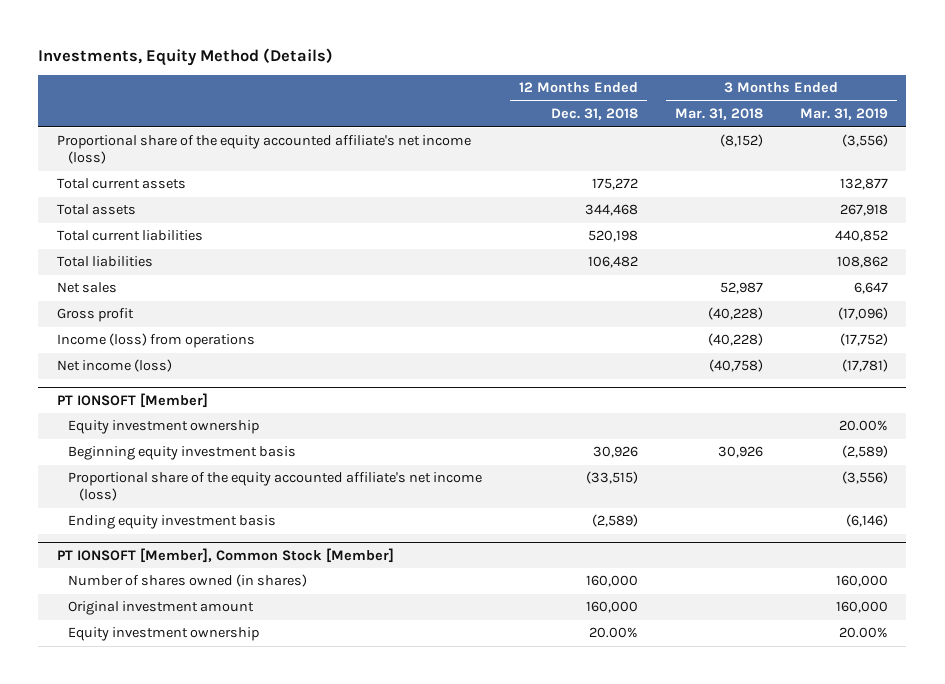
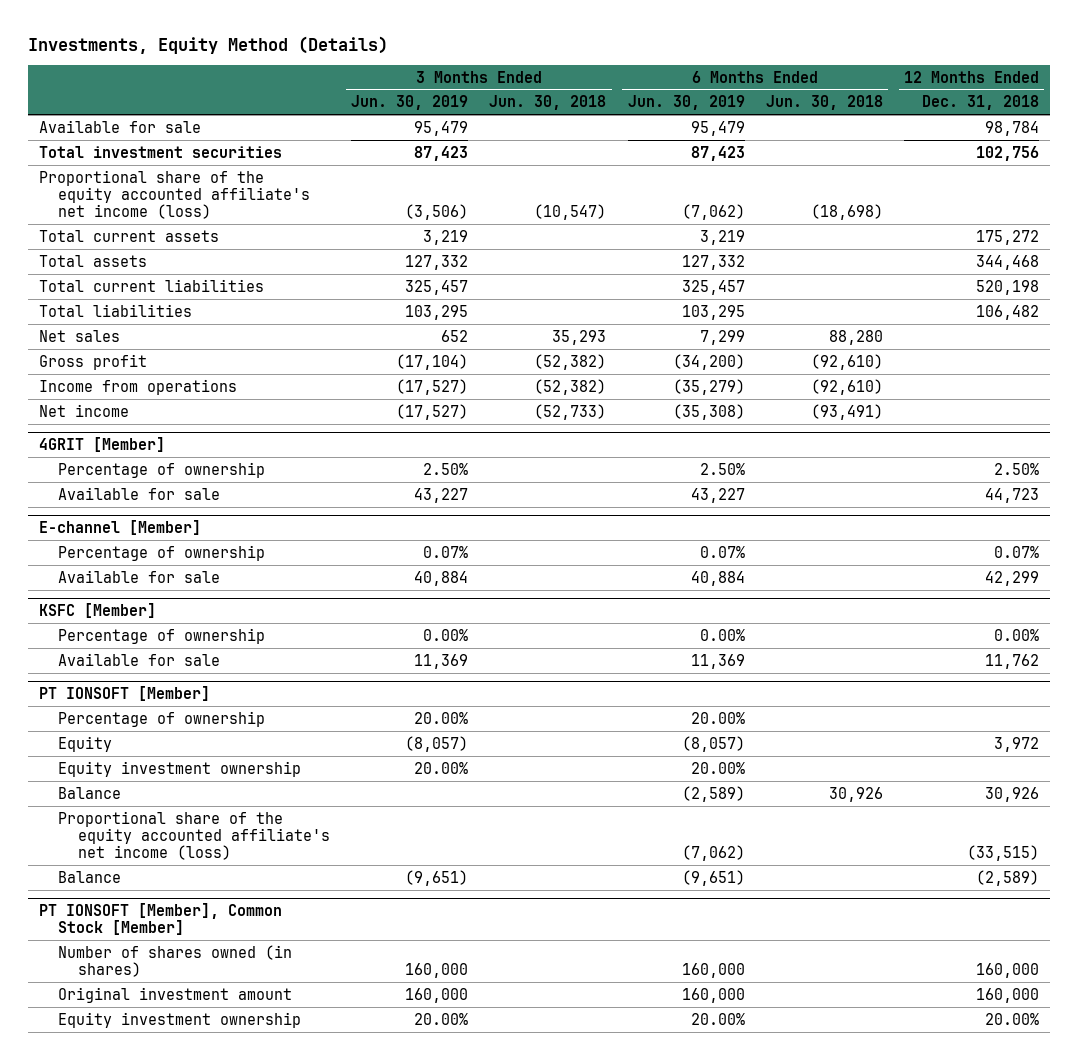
- | 12 Months Ended Dec. 31, 2018 | 3 Months Ended Mar. 31, 2018 | 3 Months Ended Mar. 31, 2019
+ | 3 Months Ended Jun. 30, 2019 | 3 Months Ended Jun. 30, 2018 | 6 Months Ended Jun. 30, 2019 | 6 Months Ended Jun. 30, 2018 | 12 Months Ended Dec. 31, 2018
+ Available for sale | 95,479 | | 95,479 | | 98,784
+ Total investment securities | 87,423 | | 87,423 | | 102,756
- Income (loss) from operations | | (40,228) | (17,752)
- Net income (loss) | | (40,758) | (17,781)
+ Income from operations | (17,527) | (52,382) | (35,279) | (92,610) |
+ Net income | (17,527) | (52,733) | (35,308) | (93,491) |
+ 4GRIT [Member]
+ Percentage of ownership | 2.50% | | 2.50% | | 2.50%
+ Available for sale | 43,227 | | 43,227 | | 44,723
+ E-channel [Member]
+ Percentage of ownership | 0.07% | | 0.07% | | 0.07%
+ Available for sale | 40,884 | | 40,884 | | 42,299
+ KSFC [Member]
+ Percentage of ownership | 0.00% | | 0.00% | | 0.00%
+ Available for sale | 11,369 | | 11,369 | | 11,762
@ PT IONSOFT [Member]
+ Percentage of ownership | 20.00% | | 20.00% | |
+ Equity | (8,057) | | (8,057) | | 3,972
- Beginning equity investment basis | 30,926 | 30,926 | (2,589)
+ Balance | | | (2,589) | 30,926 | 30,926
- Ending equity investment basis | (2,589) | | (6,146)
+ Balance | (9,651) | | (9,651) | | (2,589)

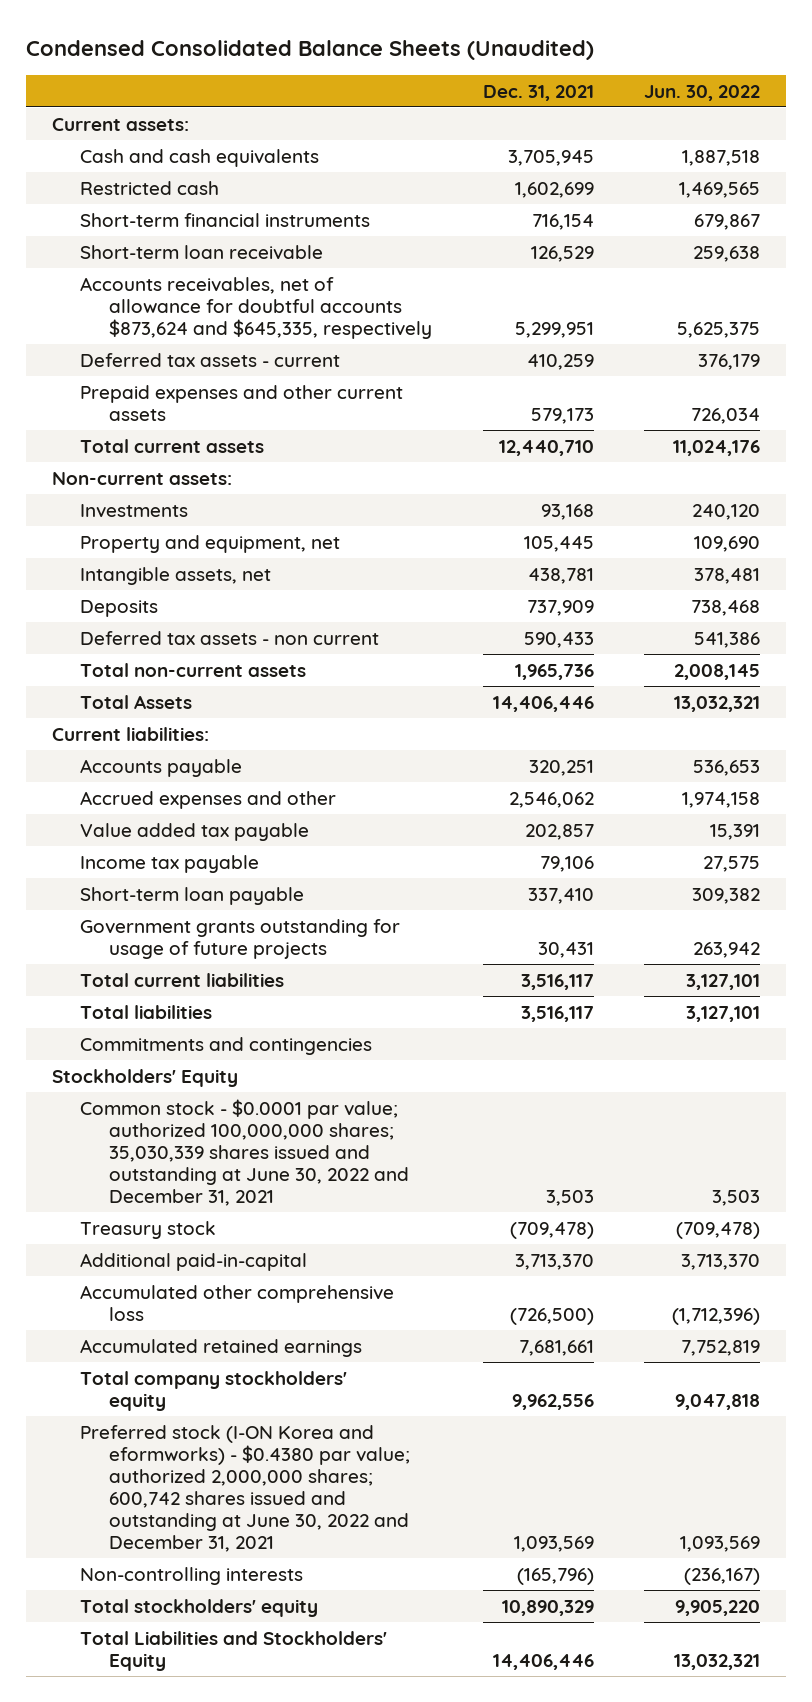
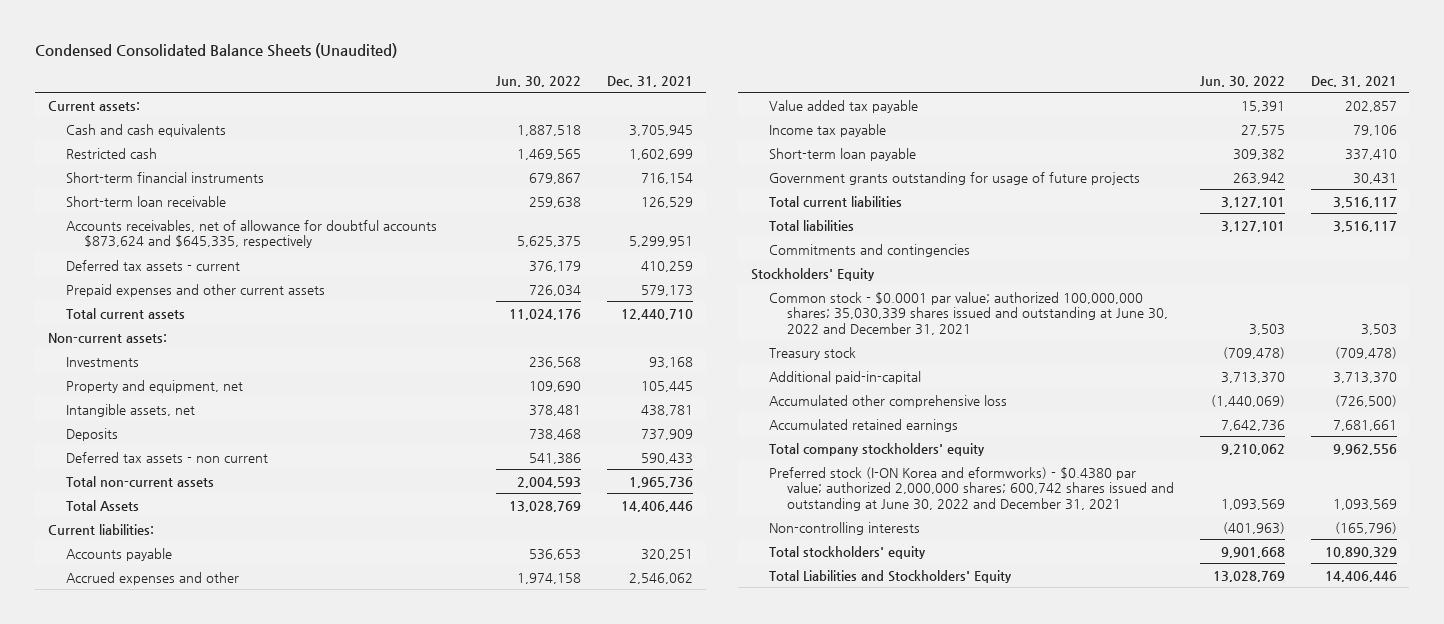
- | Dec. 31, 2021 | Jun. 30, 2022
+ | Jun. 30, 2022 | Dec. 31, 2021
- Investments | 93,168 | 240,120
+ Investments | 236,568 | 93,168
- Total non-current assets | 1,965,736 | 2,008,145
- Total Assets | 14,406,446 | 13,032,321
+ Total non-current assets | 2,004,593 | 1,965,736
+ Total Assets | 13,028,769 | 14,406,446
- Accumulated other comprehensive loss | (726,500) | (1,712,396)
- Accumulated retained earnings | 7,681,661 | 7,752,819
- Total company stockholders' equity | 9,962,556 | 9,047,818
+ Accumulated other comprehensive loss | (1,440,069) | (726,500)
+ Accumulated retained earnings | 7,642,736 | 7,681,661
+ Total company stockholders' equity | 9,210,062 | 9,962,556
- Non-controlling interests | (165,796) | (236,167)
- Total stockholders' equity | 10,890,329 | 9,905,220
- Total Liabilities and Stockholders' Equity | 14,406,446 | 13,032,321
+ Non-controlling interests | (401,963) | (165,796)
+ Total stockholders' equity | 9,901,668 | 10,890,329
+ Total Liabilities and Stockholders' Equity | 13,028,769 | 14,406,446

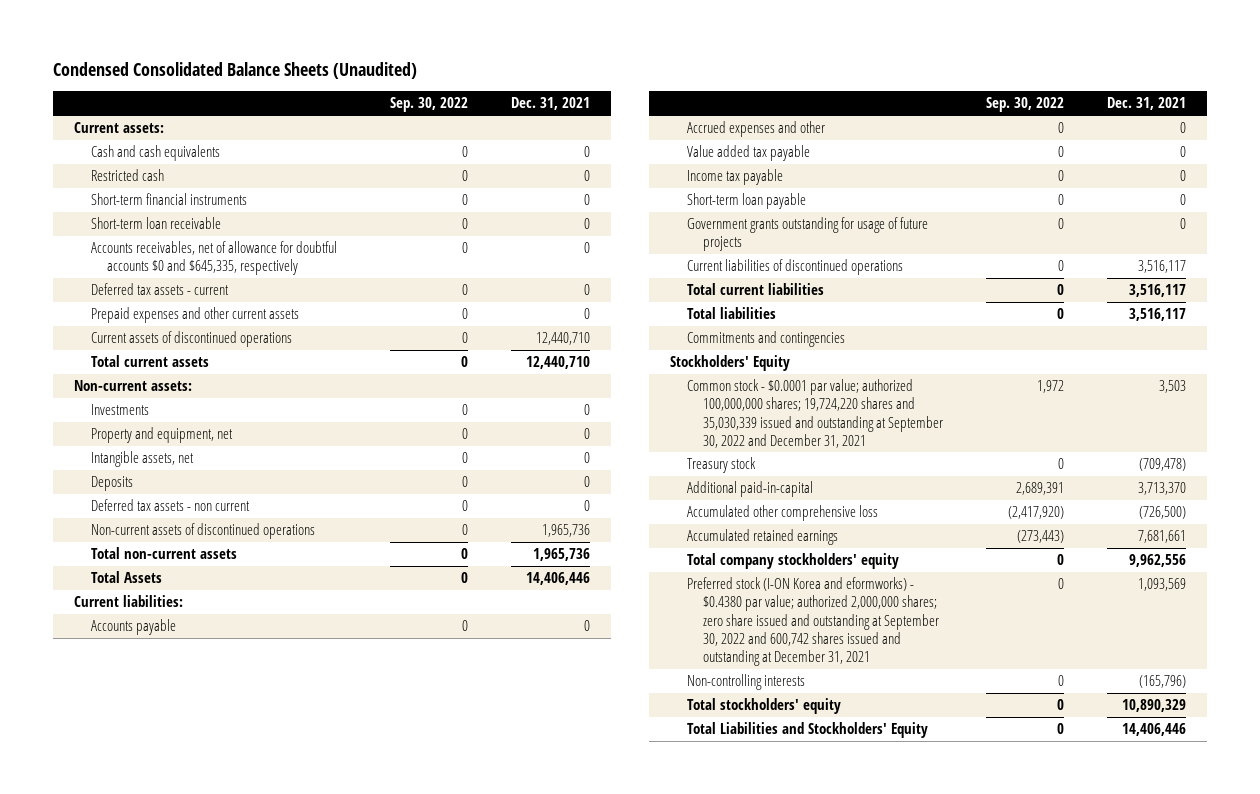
- | Jun. 30, 2022 | Dec. 31, 2021
+ | Sep. 30, 2022 | Dec. 31, 2021
- Cash and cash equivalents | 1,887,518 | 3,705,945
- Restricted cash | 1,469,565 | 1,602,699
- Short-term financial instruments | 679,867 | 716,154
- Short-term loan receivable | 259,638 | 126,529
- Accounts receivables, net of allowance for doubtful accounts $873,624 and $645,335, respectively | 5,625,375 | 5,299,951
- Deferred tax assets - current | 376,179 | 410,259
- Prepaid expenses and other current assets | 726,034 | 579,173
+ Cash and cash equivalents | 0 | 0
+ Restricted cash | 0 | 0
+ Short-term financial instruments | 0 | 0
+ Short-term loan receivable | 0 | 0
+ Accounts receivables, net of allowance for doubtful accounts $0 and $645,335, respectively | 0 | 0
+ Deferred tax assets - current | 0 | 0
+ Prepaid expenses and other current assets | 0 | 0
+ Current assets of discontinued operations | 0 | 12,440,710
- Investments | 236,568 | 93,168
- Property and equipment, net | 109,690 | 105,445
- Intangible assets, net | 378,481 | 438,781
- Deposits | 738,468 | 737,909
- Deferred tax assets - non current | 541,386 | 590,433
+ Investments | 0 | 0
+ Property and equipment, net | 0 | 0
+ Intangible assets, net | 0 | 0
+ Deposits | 0 | 0
+ Deferred tax assets - non current | 0 | 0
+ Non-current assets of discontinued operations | 0 | 1,965,736
- Accounts payable | 536,653 | 320,251
- Accrued expenses and other | 1,974,158 | 2,546,062
- Value added tax payable | 15,391 | 202,857
- Income tax payable | 27,575 | 79,106
- Short-term loan payable | 309,382 | 337,410
- Government grants outstanding for usage of future projects | 263,942 | 30,431
+ Accounts payable | 0 | 0
+ Accrued expenses and other | 0 | 0
+ Value added tax payable | 0 | 0
+ Income tax payable | 0 | 0
+ Short-term loan payable | 0 | 0
+ Government grants outstanding for usage of future projects | 0 | 0
+ Current liabilities of discontinued operations | 0 | 3,516,117
- Common stock - $0.0001 par value; authorized 100,000,000 shares; 35,030,339 shares issued and outstanding at June 30, 2022 and December 31, 2021 | 3,503 | 3,503
+ Common stock - $0.0001 par value; authorized 100,000,000 shares; 19,724,220 shares and 35,030,339 issued and outstanding at September 30, 2022 and December 31, 2021 | 1,972 | 3,503
- Preferred stock (I-ON Korea and eformworks) - $0.4380 par value; authorized 2,000,000 shares; 600,742 shares issued and outstanding at June 30, 2022 and December 31, 2021 | 1,093,569 | 1,093,569
+ Preferred stock (I-ON Korea and eformworks) - $0.4380 par value; authorized 2,000,000 shares; zero share issued and outstanding at September 30, 2022 and 600,742 shares issued and outstanding at December 31, 2021 | 0 | 1,093,569

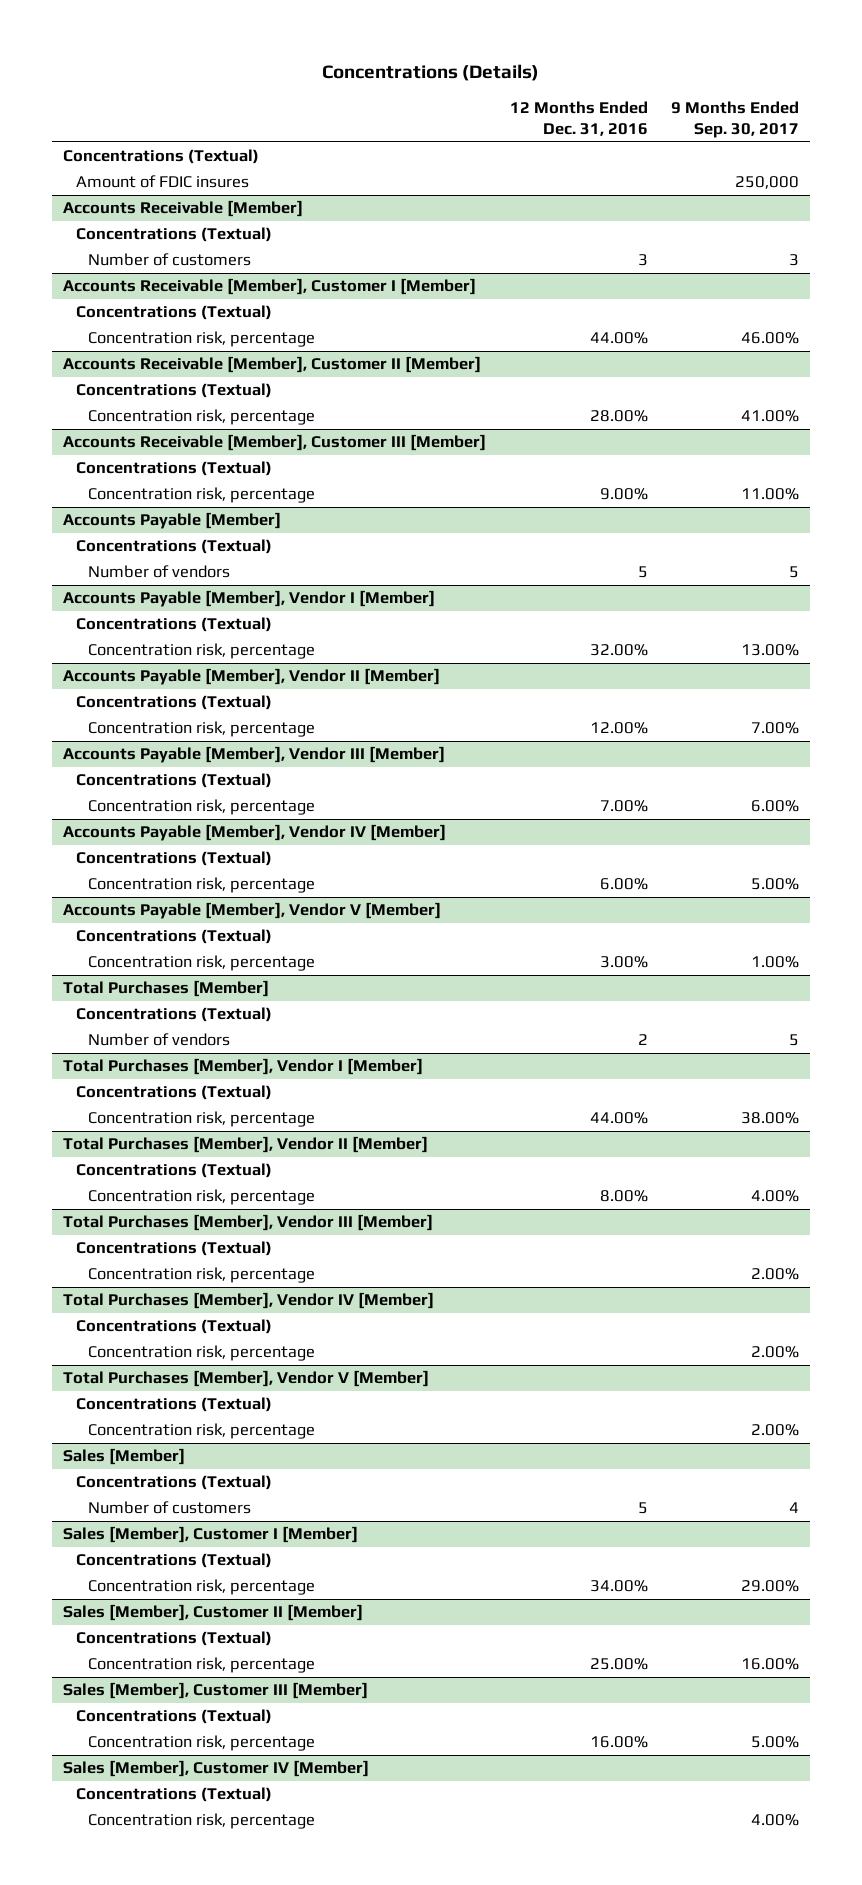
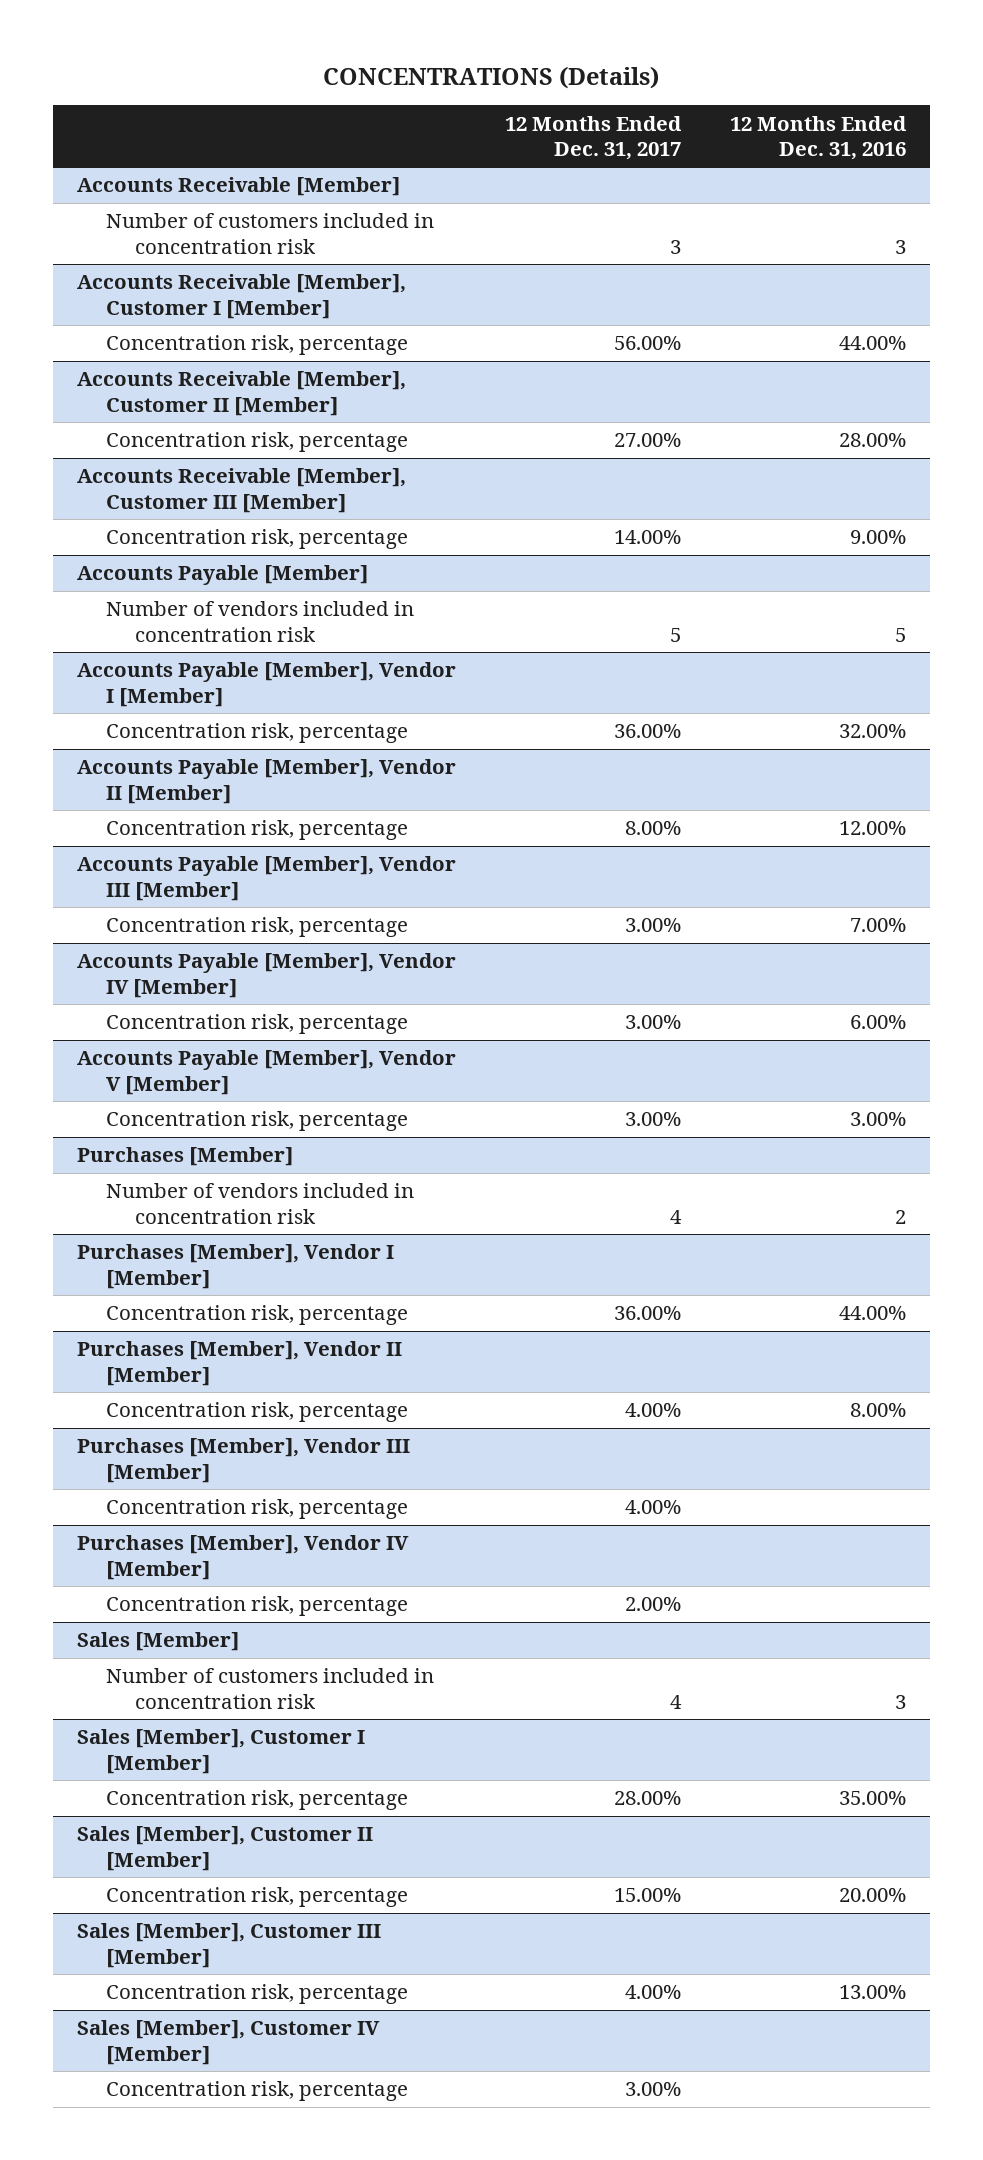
- Concentrations (Details)
+ CONCENTRATIONS (Details)
- | 12 Months Ended Dec. 31, 2016 | 9 Months Ended Sep. 30, 2017
+ | 12 Months Ended Dec. 31, 2017 | 12 Months Ended Dec. 31, 2016
- Concentrations (Textual)
- Amount of FDIC insures | | 250,000
@ Accounts Receivable [Member]
- Concentrations (Textual)
- Number of customers | 3 | 3
+ Number of customers included in concentration risk | 3 | 3
@ Accounts Receivable [Member], Customer I [Member]
- Concentrations (Textual)
@ Accounts Receivable [Member], Customer II [Member]
- Concentrations (Textual)
@ Accounts Receivable [Member], Customer III [Member]
- Concentrations (Textual)
@ Accounts Payable [Member]
- Concentrations (Textual)
- Number of vendors | 5 | 5
+ Number of vendors included in concentration risk | 5 | 5
@ Accounts Payable [Member], Vendor I [Member]
- Concentrations (Textual)
@ Accounts Payable [Member], Vendor II [Member]
- Concentrations (Textual)
@ Accounts Payable [Member], Vendor III [Member]
- Concentrations (Textual)
@ Accounts Payable [Member], Vendor IV [Member]
- Concentrations (Textual)
@ Accounts Payable [Member], Vendor V [Member]
- Concentrations (Textual)
- Total Purchases [Member]
- Concentrations (Textual)
- Number of vendors | 2 | 5
- Total Purchases [Member], Vendor I [Member]
- Concentrations (Textual)
+ Purchases [Member]
+ Number of vendors included in concentration risk | 4 | 2
+ Purchases [Member], Vendor I [Member]
- Total Purchases [Member], Vendor II [Member]
- Concentrations (Textual)
+ Purchases [Member], Vendor II [Member]
- Total Purchases [Member], Vendor III [Member]
- Concentrations (Textual)
- Concentration risk, percentage | | 2.00%
- Total Purchases [Member], Vendor IV [Member]
- Concentrations (Textual)
+ Purchases [Member], Vendor III [Member]
- Total Purchases [Member], Vendor V [Member]
- Concentrations (Textual)
+ Purchases [Member], Vendor IV [Member]
@ Sales [Member]
- Concentrations (Textual)
- Number of customers | 5 | 4
+ Number of customers included in concentration risk | 4 | 3
@ Sales [Member], Customer I [Member]
- Concentrations (Textual)
- Concentration risk, percentage | 34.00% | 29.00%
+ Concentration risk, percentage | 28.00% | 35.00%
@ Sales [Member], Customer II [Member]
- Concentrations (Textual)
- Concentration risk, percentage | 25.00% | 16.00%
+ Concentration risk, percentage | 15.00% | 20.00%
@ Sales [Member], Customer III [Member]
- Concentrations (Textual)
- Concentration risk, percentage | 16.00% | 5.00%
+ Concentration risk, percentage | 4.00% | 13.00%
@ Sales [Member], Customer IV [Member]
- Concentrations (Textual)

